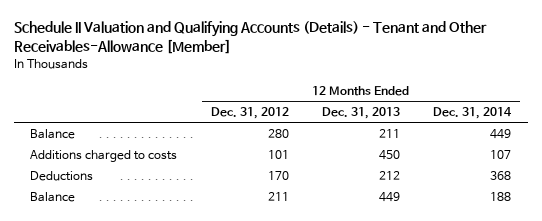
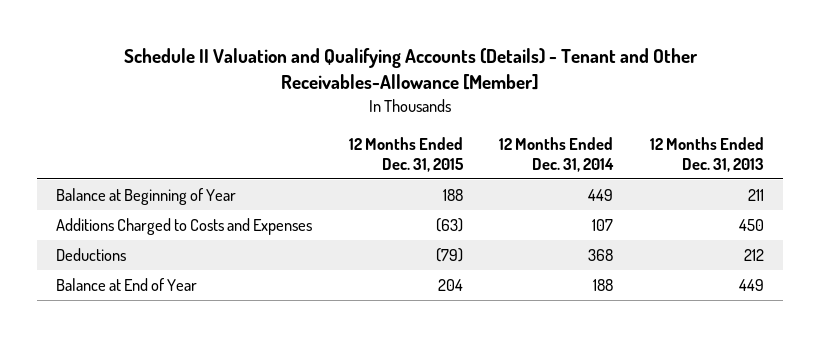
- | 12 Months Ended Dec. 31, 2012 | 12 Months Ended Dec. 31, 2013 | 12 Months Ended Dec. 31, 2014
+ | 12 Months Ended Dec. 31, 2015 | 12 Months Ended Dec. 31, 2014 | 12 Months Ended Dec. 31, 2013
- Balance | 280 | 211 | 449
- Additions charged to costs | 101 | 450 | 107
+ Balance at Beginning of Year | 188 | 449 | 211
+ Additions Charged to Costs and Expenses | (63) | 107 | 450
- Balance | 211 | 449 | 188
+ Balance at End of Year | 204 | 188 | 449

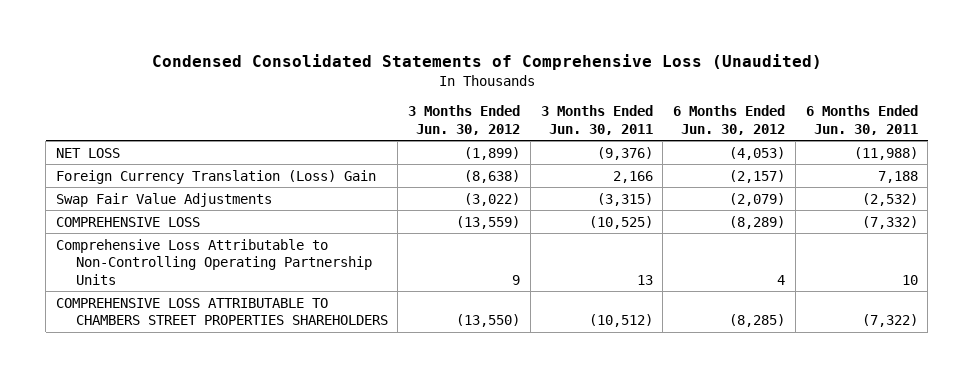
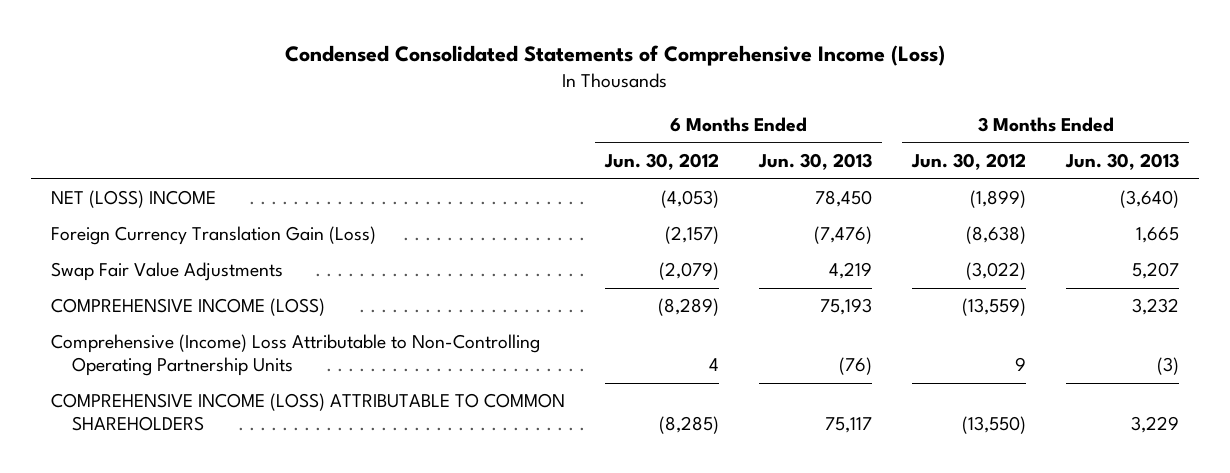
- Condensed Consolidated Statements of Comprehensive Loss (Unaudited)
+ Condensed Consolidated Statements of Comprehensive Income (Loss)
- | 3 Months Ended Jun. 30, 2012 | 3 Months Ended Jun. 30, 2011 | 6 Months Ended Jun. 30, 2012 | 6 Months Ended Jun. 30, 2011
+ | 6 Months Ended Jun. 30, 2012 | 6 Months Ended Jun. 30, 2013 | 3 Months Ended Jun. 30, 2012 | 3 Months Ended Jun. 30, 2013
- NET LOSS | (1,899) | (9,376) | (4,053) | (11,988)
- Foreign Currency Translation (Loss) Gain | (8,638) | 2,166 | (2,157) | 7,188
+ NET (LOSS) INCOME | (4,053) | 78,450 | (1,899) | (3,640)
+ Foreign Currency Translation Gain (Loss) | (2,157) | (7,476) | (8,638) | 1,665
- COMPREHENSIVE LOSS | (13,559) | (10,525) | (8,289) | (7,332)
- Comprehensive Loss Attributable to Non-Controlling Operating Partnership Units | 9 | 13 | 4 | 10
- COMPREHENSIVE LOSS ATTRIBUTABLE TO CHAMBERS STREET PROPERTIES SHAREHOLDERS | (13,550) | (10,512) | (8,285) | (7,322)
+ COMPREHENSIVE INCOME (LOSS) | (8,289) | 75,193 | (13,559) | 3,232
+ Comprehensive (Income) Loss Attributable to Non-Controlling Operating Partnership Units | 4 | (76) | 9 | (3)
+ COMPREHENSIVE INCOME (LOSS) ATTRIBUTABLE TO COMMON SHAREHOLDERS | (8,285) | 75,117 | (13,550) | 3,229

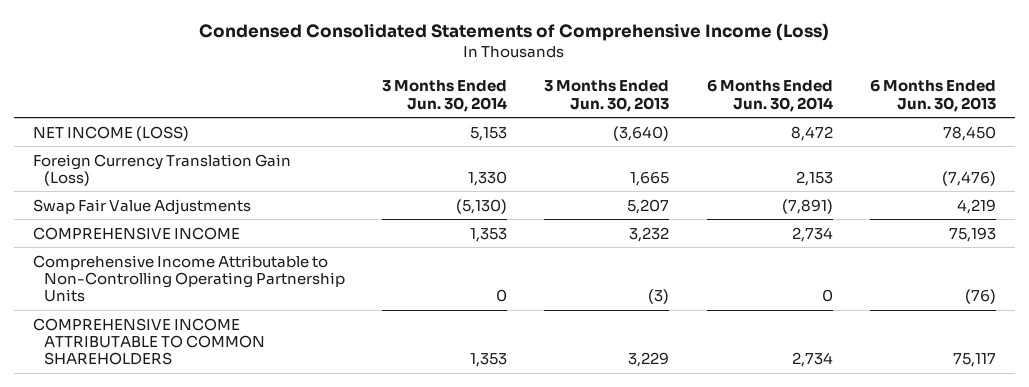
- | 6 Months Ended Jun. 30, 2012 | 6 Months Ended Jun. 30, 2013 | 3 Months Ended Jun. 30, 2012 | 3 Months Ended Jun. 30, 2013
+ | 3 Months Ended Jun. 30, 2014 | 3 Months Ended Jun. 30, 2013 | 6 Months Ended Jun. 30, 2014 | 6 Months Ended Jun. 30, 2013
- NET (LOSS) INCOME | (4,053) | 78,450 | (1,899) | (3,640)
+ NET INCOME (LOSS) | 5,153 | (3,640) | 8,472 | 78,450
- COMPREHENSIVE INCOME (LOSS) | (8,289) | 75,193 | (13,559) | 3,232
- Comprehensive (Income) Loss Attributable to Non-Controlling Operating Partnership Units | 4 | (76) | 9 | (3)
- COMPREHENSIVE INCOME (LOSS) ATTRIBUTABLE TO COMMON SHAREHOLDERS | (8,285) | 75,117 | (13,550) | 3,229
+ COMPREHENSIVE INCOME | 1,353 | 3,232 | 2,734 | 75,193
+ Comprehensive Income Attributable to Non-Controlling Operating Partnership Units | 0 | (3) | 0 | (76)
+ COMPREHENSIVE INCOME ATTRIBUTABLE TO COMMON SHAREHOLDERS | 1,353 | 3,229 | 2,734 | 75,117

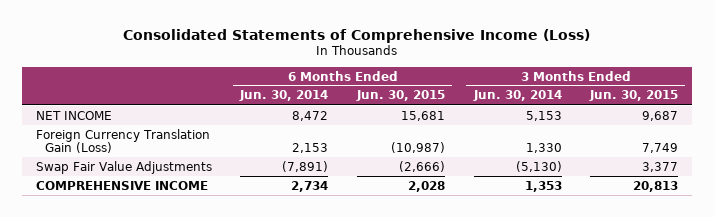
- Condensed Consolidated Statements of Comprehensive Income (Loss)
+ Consolidated Statements of Comprehensive Income (Loss)
- | 3 Months Ended Jun. 30, 2014 | 3 Months Ended Jun. 30, 2013 | 6 Months Ended Jun. 30, 2014 | 6 Months Ended Jun. 30, 2013
+ | 6 Months Ended Jun. 30, 2014 | 6 Months Ended Jun. 30, 2015 | 3 Months Ended Jun. 30, 2014 | 3 Months Ended Jun. 30, 2015
- NET INCOME (LOSS) | 5,153 | (3,640) | 8,472 | 78,450
+ NET INCOME | 8,472 | 15,681 | 5,153 | 9,687
- Comprehensive Income Attributable to Non-Controlling Operating Partnership Units | 0 | (3) | 0 | (76)
- COMPREHENSIVE INCOME ATTRIBUTABLE TO COMMON SHAREHOLDERS | 1,353 | 3,229 | 2,734 | 75,117

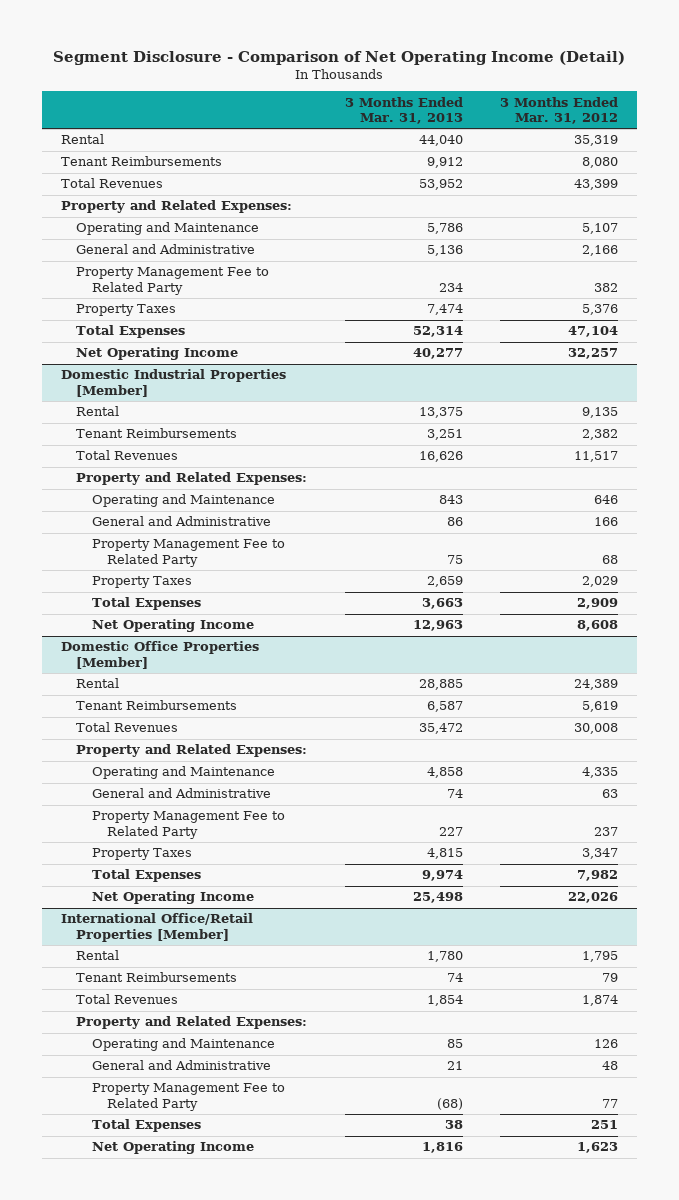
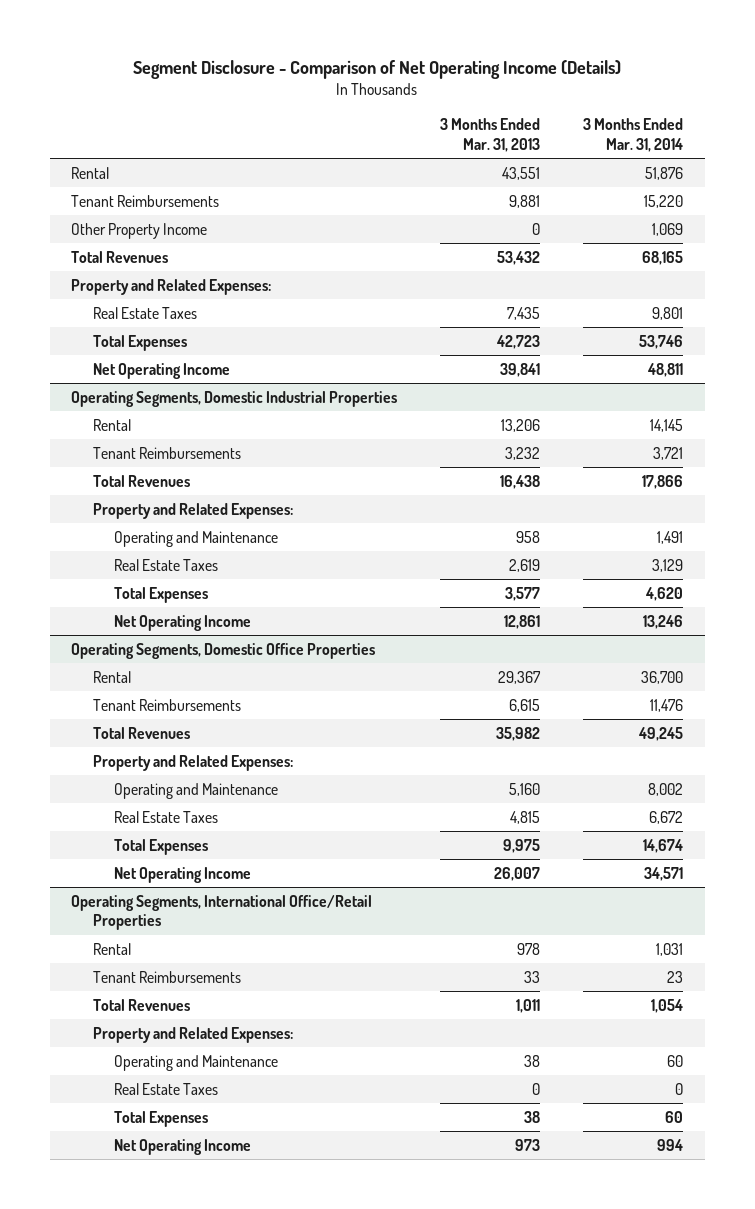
- Segment Disclosure - Comparison of Net Operating Income (Detail)
+ Segment Disclosure - Comparison of Net Operating Income (Details)
- | 3 Months Ended Mar. 31, 2013 | 3 Months Ended Mar. 31, 2012
+ | 3 Months Ended Mar. 31, 2013 | 3 Months Ended Mar. 31, 2014
- Rental | 44,040 | 35,319
- Tenant Reimbursements | 9,912 | 8,080
- Total Revenues | 53,952 | 43,399
+ Rental | 43,551 | 51,876
+ Tenant Reimbursements | 9,881 | 15,220
+ Other Property Income | 0 | 1,069
+ Total Revenues | 53,432 | 68,165
- Operating and Maintenance | 5,786 | 5,107
- General and Administrative | 5,136 | 2,166
- Property Management Fee to Related Party | 234 | 382
- Property Taxes | 7,474 | 5,376
- Total Expenses | 52,314 | 47,104
- Net Operating Income | 40,277 | 32,257
- Domestic Industrial Properties [Member]
- Rental | 13,375 | 9,135
- Tenant Reimbursements | 3,251 | 2,382
- Total Revenues | 16,626 | 11,517
+ Real Estate Taxes | 7,435 | 9,801
+ Total Expenses | 42,723 | 53,746
+ Net Operating Income | 39,841 | 48,811
+ Operating Segments, Domestic Industrial Properties
+ Rental | 13,206 | 14,145
+ Tenant Reimbursements | 3,232 | 3,721
+ Total Revenues | 16,438 | 17,866
- Operating and Maintenance | 843 | 646
- General and Administrative | 86 | 166
- Property Management Fee to Related Party | 75 | 68
- Property Taxes | 2,659 | 2,029
- Total Expenses | 3,663 | 2,909
- Net Operating Income | 12,963 | 8,608
- Domestic Office Properties [Member]
- Rental | 28,885 | 24,389
- Tenant Reimbursements | 6,587 | 5,619
- Total Revenues | 35,472 | 30,008
+ Operating and Maintenance | 958 | 1,491
+ Real Estate Taxes | 2,619 | 3,129
+ Total Expenses | 3,577 | 4,620
+ Net Operating Income | 12,861 | 13,246
+ Operating Segments, Domestic Office Properties
+ Rental | 29,367 | 36,700
+ Tenant Reimbursements | 6,615 | 11,476
+ Total Revenues | 35,982 | 49,245
- Operating and Maintenance | 4,858 | 4,335
- General and Administrative | 74 | 63
- Property Management Fee to Related Party | 227 | 237
- Property Taxes | 4,815 | 3,347
- Total Expenses | 9,974 | 7,982
- Net Operating Income | 25,498 | 22,026
- International Office/Retail Properties [Member]
- Rental | 1,780 | 1,795
- Tenant Reimbursements | 74 | 79
- Total Revenues | 1,854 | 1,874
+ Operating and Maintenance | 5,160 | 8,002
+ Real Estate Taxes | 4,815 | 6,672
+ Total Expenses | 9,975 | 14,674
+ Net Operating Income | 26,007 | 34,571
+ Operating Segments, International Office/Retail Properties
+ Rental | 978 | 1,031
+ Tenant Reimbursements | 33 | 23
+ Total Revenues | 1,011 | 1,054
- Operating and Maintenance | 85 | 126
- General and Administrative | 21 | 48
- Property Management Fee to Related Party | (68) | 77
+ Operating and Maintenance | 38 | 60
+ Real Estate Taxes | 0 | 0
- Net Operating Income | 1,816 | 1,623
+ Net Operating Income | 973 | 994

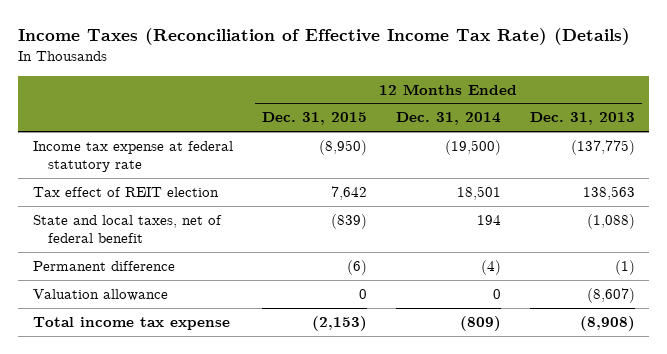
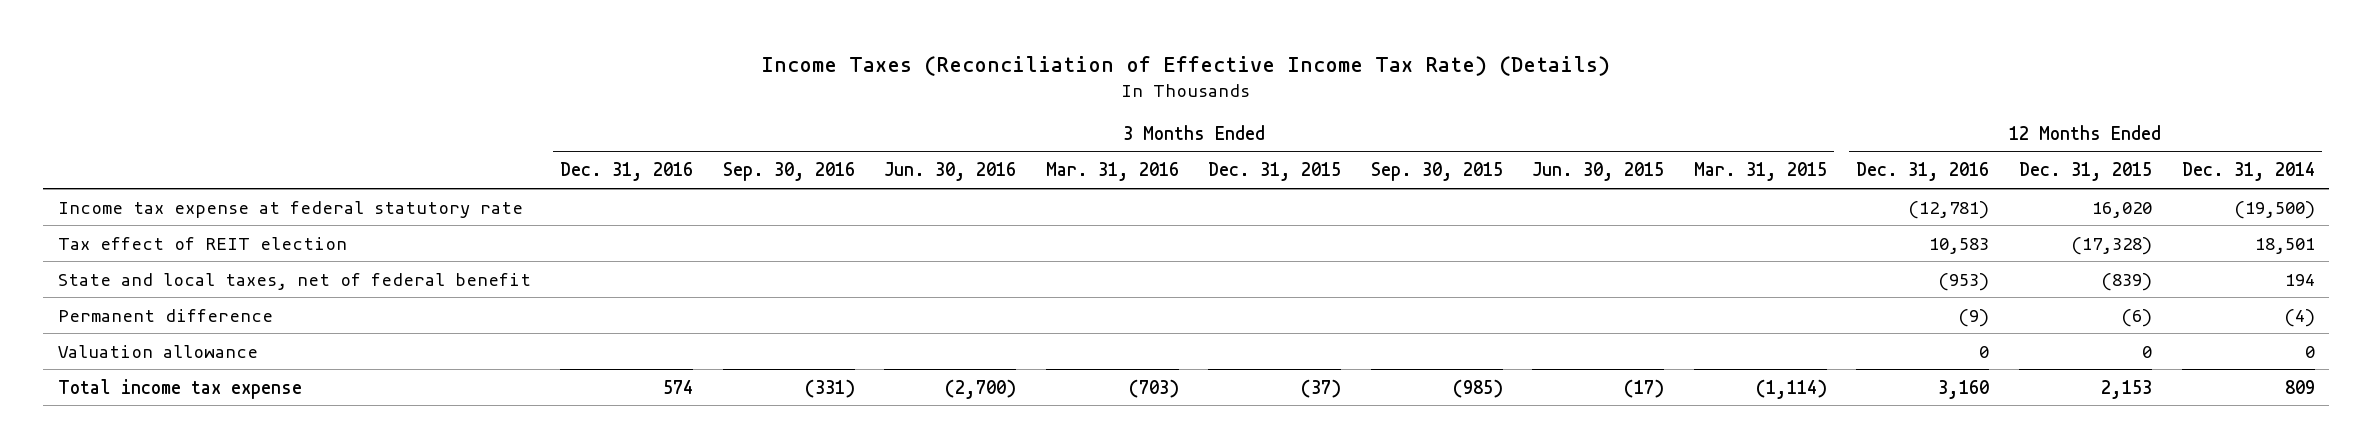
- | 12 Months Ended Dec. 31, 2015 | 12 Months Ended Dec. 31, 2014 | 12 Months Ended Dec. 31, 2013
+ | 3 Months Ended Dec. 31, 2016 | 3 Months Ended Sep. 30, 2016 | 3 Months Ended Jun. 30, 2016 | 3 Months Ended Mar. 31, 2016 | 3 Months Ended Dec. 31, 2015 | 3 Months Ended Sep. 30, 2015 | 3 Months Ended Jun. 30, 2015 | 3 Months Ended Mar. 31, 2015 | 12 Months Ended Dec. 31, 2016 | 12 Months Ended Dec. 31, 2015 | 12 Months Ended Dec. 31, 2014
- Income tax expense at federal statutory rate | (8,950) | (19,500) | (137,775)
- Tax effect of REIT election | 7,642 | 18,501 | 138,563
+ Income tax expense at federal statutory rate | | | | | | | | | (12,781) | 16,020 | (19,500)
+ Tax effect of REIT election | | | | | | | | | 10,583 | (17,328) | 18,501
- Total income tax expense | (2,153) | (809) | (8,908)
+ Total income tax expense | 574 | (331) | (2,700) | (703) | (37) | (985) | (17) | (1,114) | 3,160 | 2,153 | 809

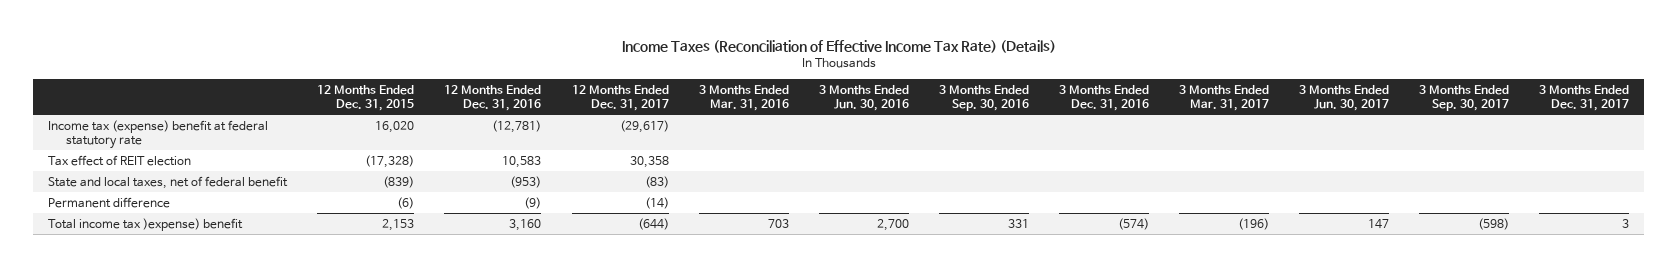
- | 3 Months Ended Dec. 31, 2016 | 3 Months Ended Sep. 30, 2016 | 3 Months Ended Jun. 30, 2016 | 3 Months Ended Mar. 31, 2016 | 3 Months Ended Dec. 31, 2015 | 3 Months Ended Sep. 30, 2015 | 3 Months Ended Jun. 30, 2015 | 3 Months Ended Mar. 31, 2015 | 12 Months Ended Dec. 31, 2016 | 12 Months Ended Dec. 31, 2015 | 12 Months Ended Dec. 31, 2014
+ | 12 Months Ended Dec. 31, 2015 | 12 Months Ended Dec. 31, 2016 | 12 Months Ended Dec. 31, 2017 | 3 Months Ended Mar. 31, 2016 | 3 Months Ended Jun. 30, 2016 | 3 Months Ended Sep. 30, 2016 | 3 Months Ended Dec. 31, 2016 | 3 Months Ended Mar. 31, 2017 | 3 Months Ended Jun. 30, 2017 | 3 Months Ended Sep. 30, 2017 | 3 Months Ended Dec. 31, 2017
- Income tax expense at federal statutory rate | | | | | | | | | (12,781) | 16,020 | (19,500)
+ Income tax (expense) benefit at federal statutory rate | 16,020 | (12,781) | (29,617) | | | | | | | |
- Valuation allowance | | | | | | | | | 0 | 0 | 0
- Total income tax expense | 574 | (331) | (2,700) | (703) | (37) | (985) | (17) | (1,114) | 3,160 | 2,153 | 809
+ Total income tax )expense) benefit | 2,153 | 3,160 | (644) | 703 | 2,700 | 331 | (574) | (196) | 147 | (598) | 3

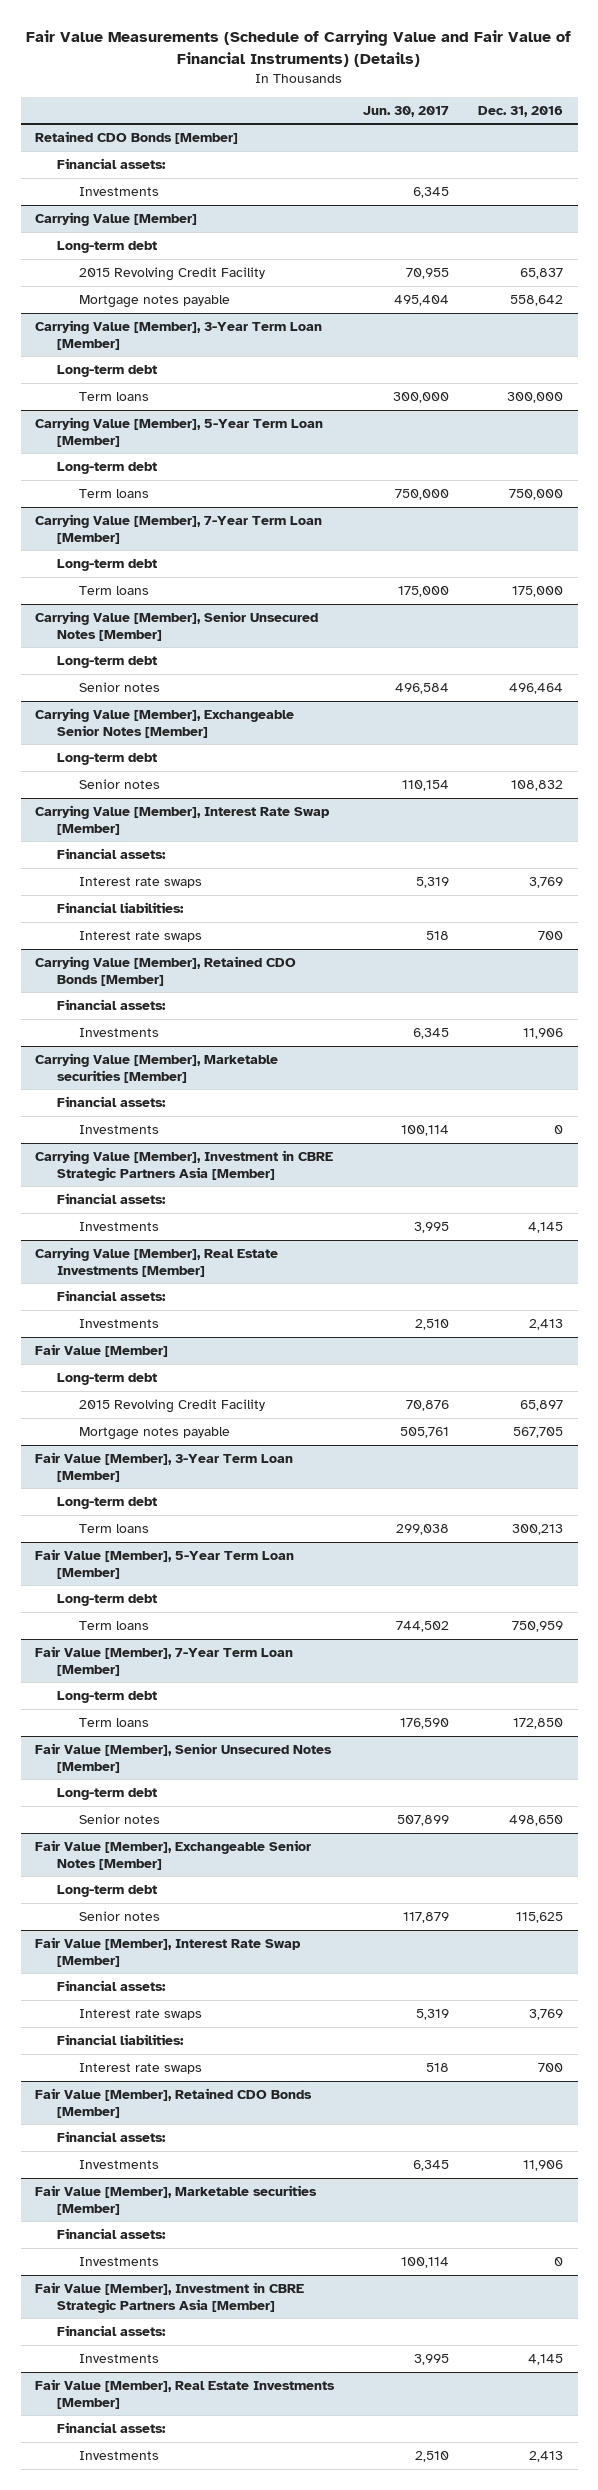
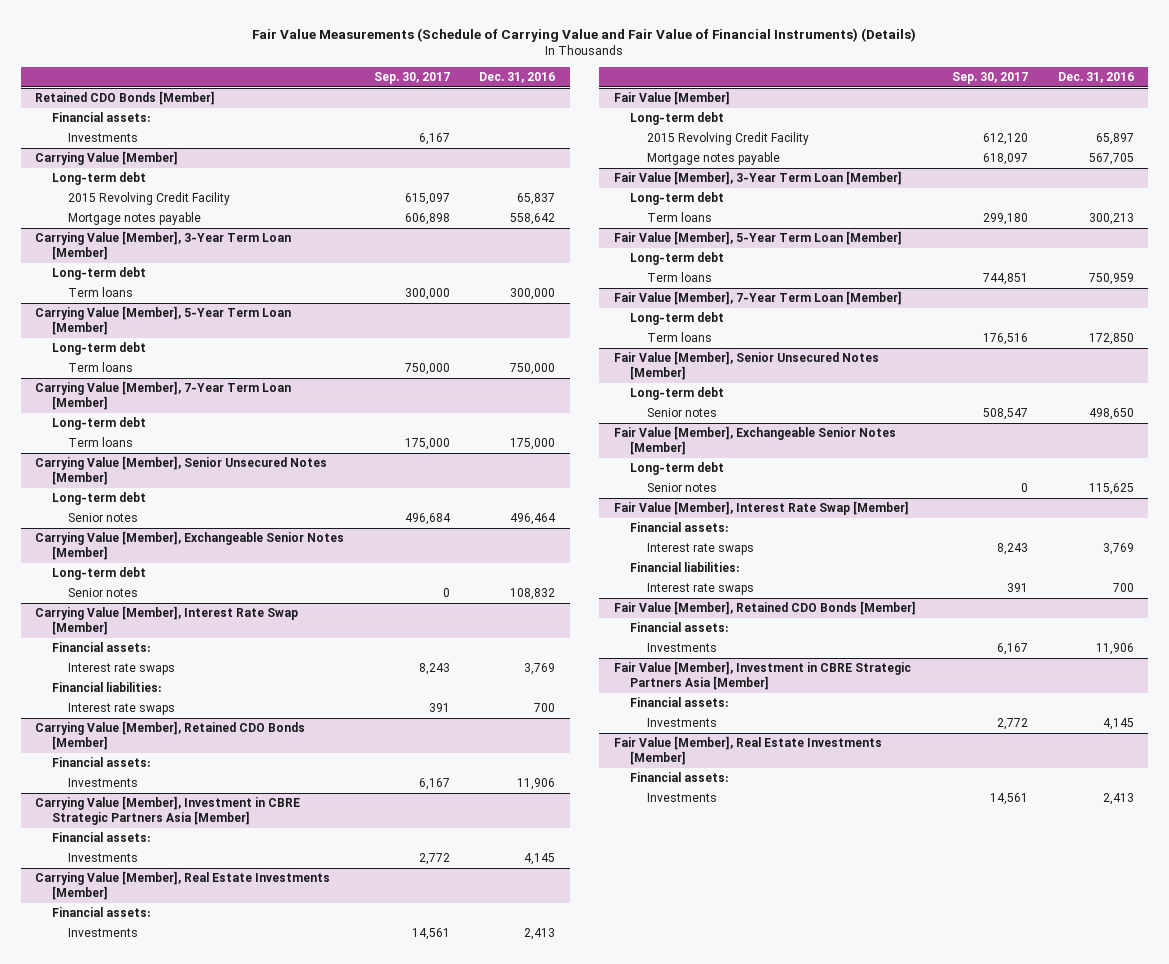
- | Jun. 30, 2017 | Dec. 31, 2016
+ | Sep. 30, 2017 | Dec. 31, 2016
- Carrying Value [Member], Marketable securities [Member]
- Financial assets:
- Investments | 100,114 | 0
- Fair Value [Member], Marketable securities [Member]
- Financial assets:
- Investments | 100,114 | 0

